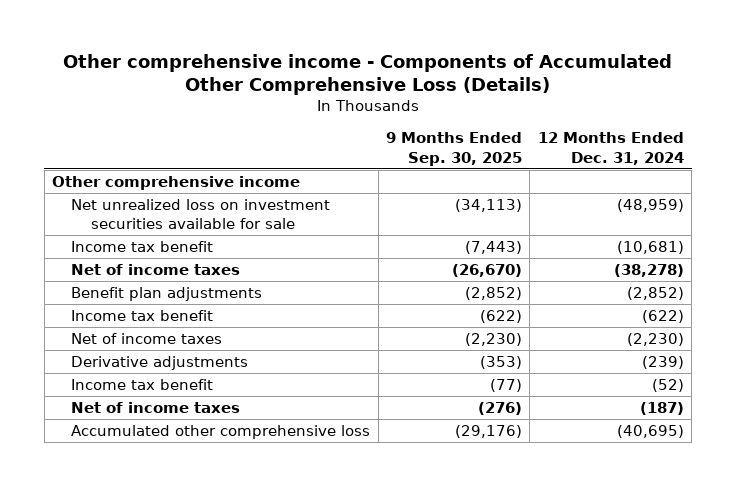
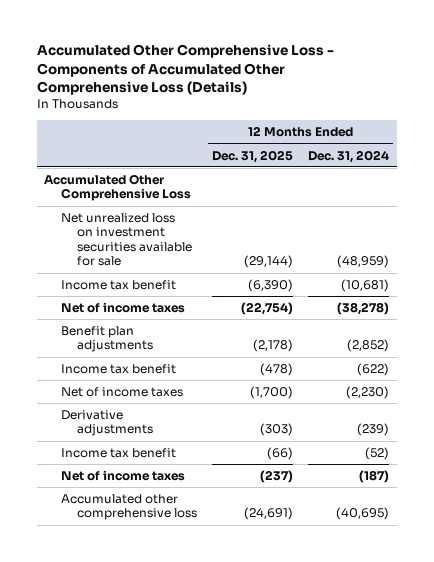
- Other comprehensive income - Components of Accumulated Other Comprehensive Loss (Details)
+ Accumulated Other Comprehensive Loss - Components of Accumulated Other Comprehensive Loss (Details)
- | 9 Months Ended Sep. 30, 2025 | 12 Months Ended Dec. 31, 2024
+ | 12 Months Ended Dec. 31, 2025 | 12 Months Ended Dec. 31, 2024
- Other comprehensive income
+ Accumulated Other Comprehensive Loss

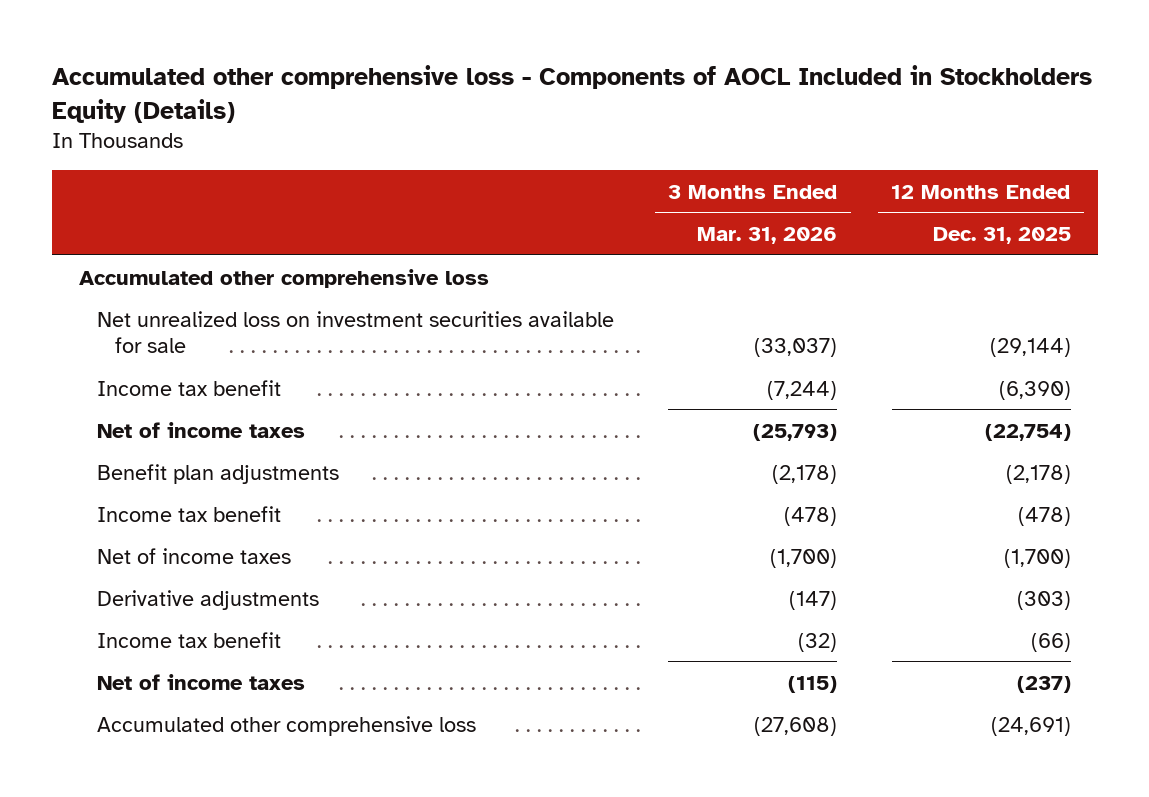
- Accumulated Other Comprehensive Loss - Components of Accumulated Other Comprehensive Loss (Details)
+ Accumulated other comprehensive loss - Components of AOCL Included in Stockholders Equity (Details)
- | 12 Months Ended Dec. 31, 2025 | 12 Months Ended Dec. 31, 2024
+ | 3 Months Ended Mar. 31, 2026 | 12 Months Ended Dec. 31, 2025
- Accumulated Other Comprehensive Loss
+ Accumulated other comprehensive loss

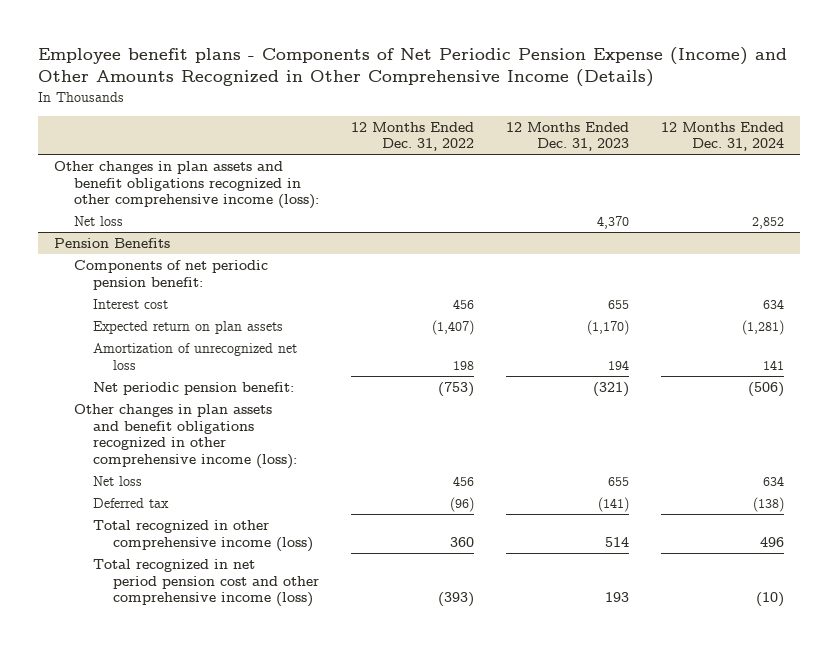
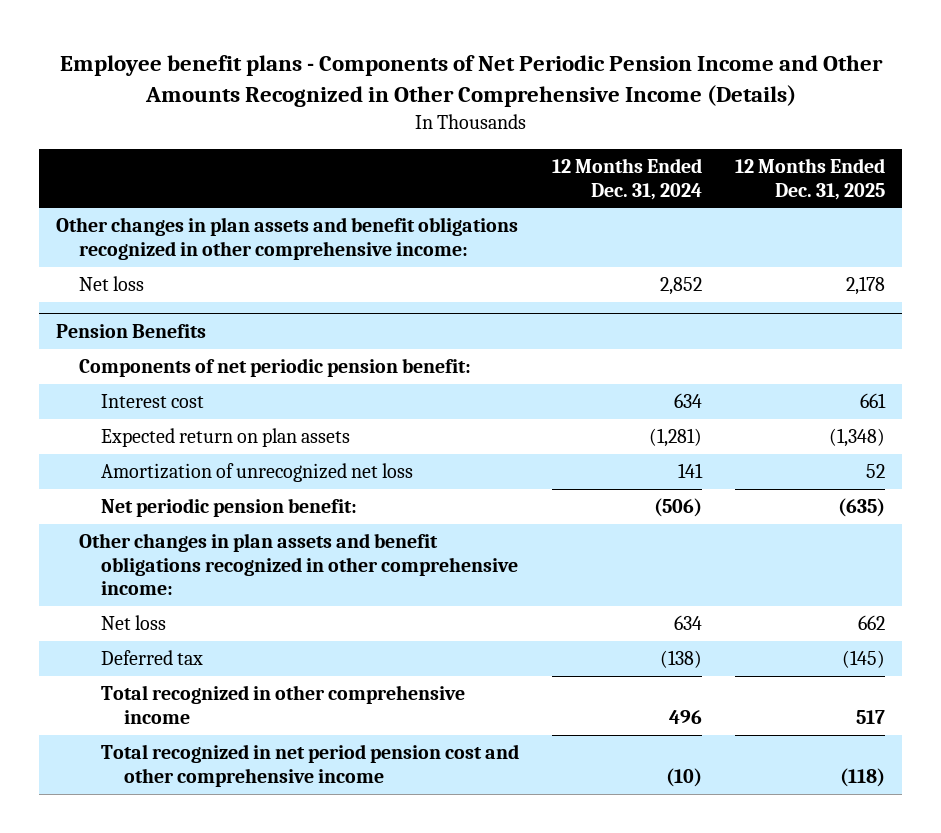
- Employee benefit plans - Components of Net Periodic Pension Expense (Income) and Other Amounts Recognized in Other Comprehensive Income (Details)
+ Employee benefit plans - Components of Net Periodic Pension Income and Other Amounts Recognized in Other Comprehensive Income (Details)
- | 12 Months Ended Dec. 31, 2022 | 12 Months Ended Dec. 31, 2023 | 12 Months Ended Dec. 31, 2024
+ | 12 Months Ended Dec. 31, 2024 | 12 Months Ended Dec. 31, 2025
- Other changes in plan assets and benefit obligations recognized in other comprehensive income (loss):
+ Other changes in plan assets and benefit obligations recognized in other comprehensive income:
@ Pension Benefits
- Other changes in plan assets and benefit obligations recognized in other comprehensive income (loss):
+ Other changes in plan assets and benefit obligations recognized in other comprehensive income:
- Total recognized in other comprehensive income (loss) | 360 | 514 | 496
- Total recognized in net period pension cost and other comprehensive income (loss) | (393) | 193 | (10)
+ Total recognized in other comprehensive income | 496 | 517
+ Total recognized in net period pension cost and other comprehensive income | (10) | (118)

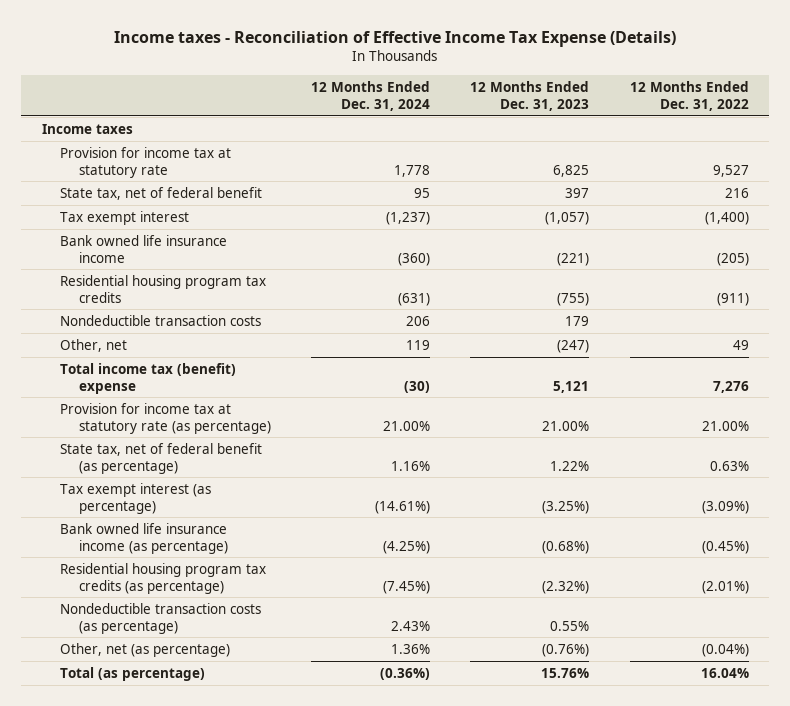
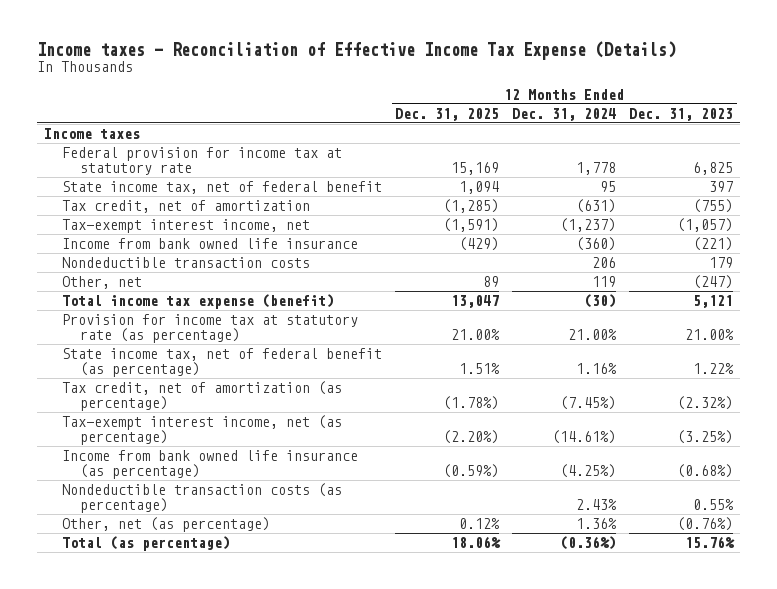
- | 12 Months Ended Dec. 31, 2024 | 12 Months Ended Dec. 31, 2023 | 12 Months Ended Dec. 31, 2022
+ | 12 Months Ended Dec. 31, 2025 | 12 Months Ended Dec. 31, 2024 | 12 Months Ended Dec. 31, 2023
- Provision for income tax at statutory rate | 1,778 | 6,825 | 9,527
- State tax, net of federal benefit | 95 | 397 | 216
- Tax exempt interest | (1,237) | (1,057) | (1,400)
- Bank owned life insurance income | (360) | (221) | (205)
- Residential housing program tax credits | (631) | (755) | (911)
+ Federal provision for income tax at statutory rate | 15,169 | 1,778 | 6,825
+ State income tax, net of federal benefit | 1,094 | 95 | 397
+ Tax credit, net of amortization | (1,285) | (631) | (755)
+ Tax-exempt interest income, net | (1,591) | (1,237) | (1,057)
+ Income from bank owned life insurance | (429) | (360) | (221)
- Total income tax (benefit) expense | (30) | 5,121 | 7,276
+ Total income tax expense (benefit) | 13,047 | (30) | 5,121
- State tax, net of federal benefit (as percentage) | 1.16% | 1.22% | 0.63%
- Tax exempt interest (as percentage) | (14.61%) | (3.25%) | (3.09%)
- Bank owned life insurance income (as percentage) | (4.25%) | (0.68%) | (0.45%)
- Residential housing program tax credits (as percentage) | (7.45%) | (2.32%) | (2.01%)
+ State income tax, net of federal benefit (as percentage) | 1.51% | 1.16% | 1.22%
+ Tax credit, net of amortization (as percentage) | (1.78%) | (7.45%) | (2.32%)
+ Tax-exempt interest income, net (as percentage) | (2.20%) | (14.61%) | (3.25%)
+ Income from bank owned life insurance (as percentage) | (0.59%) | (4.25%) | (0.68%)

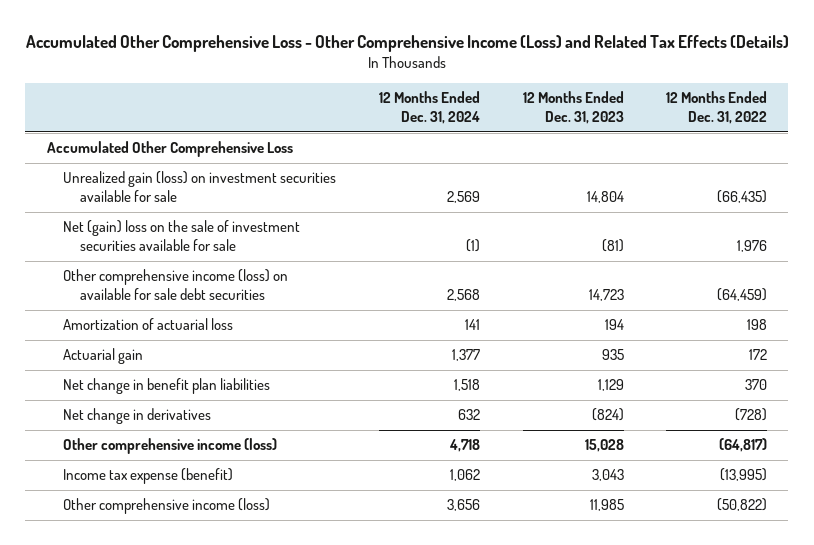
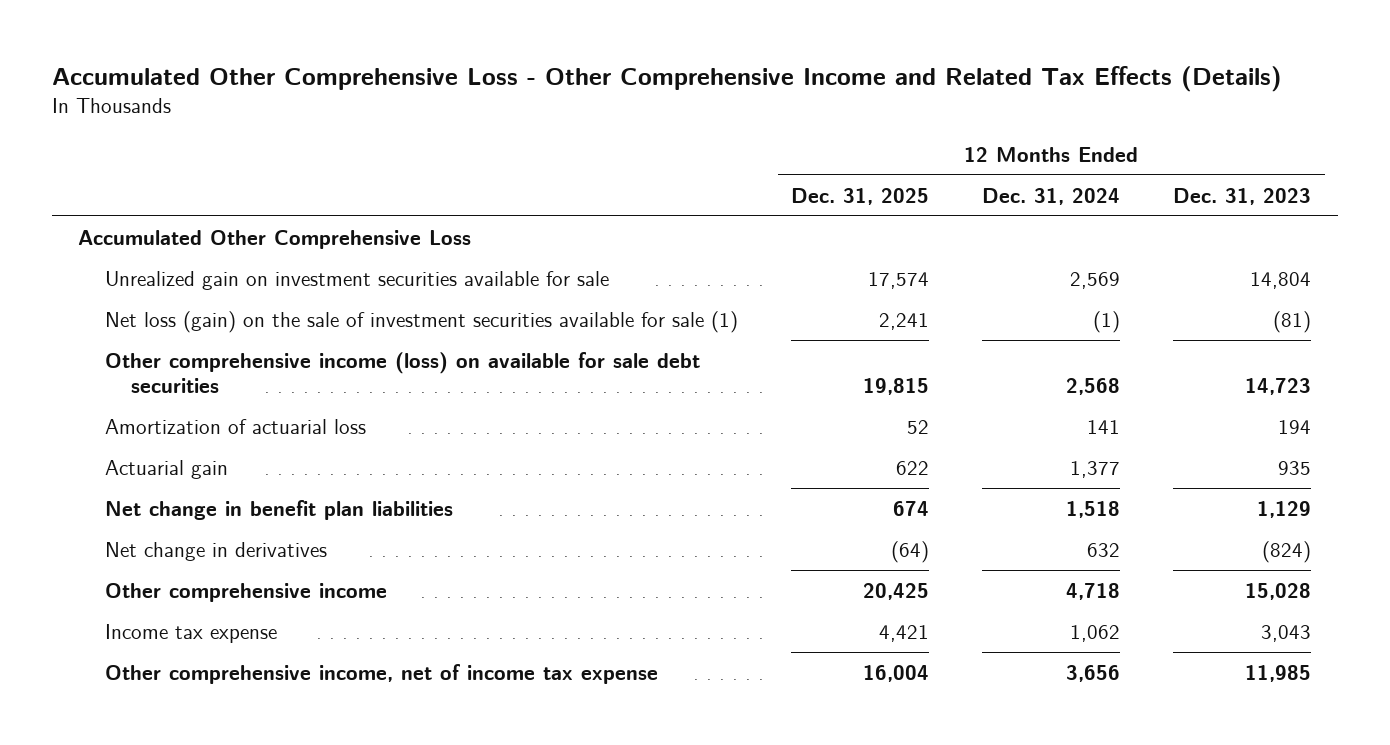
- Accumulated Other Comprehensive Loss - Other Comprehensive Income (Loss) and Related Tax Effects (Details)
+ Accumulated Other Comprehensive Loss - Other Comprehensive Income and Related Tax Effects (Details)
- | 12 Months Ended Dec. 31, 2024 | 12 Months Ended Dec. 31, 2023 | 12 Months Ended Dec. 31, 2022
+ | 12 Months Ended Dec. 31, 2025 | 12 Months Ended Dec. 31, 2024 | 12 Months Ended Dec. 31, 2023
- Unrealized gain (loss) on investment securities available for sale | 2,569 | 14,804 | (66,435)
- Net (gain) loss on the sale of investment securities available for sale | (1) | (81) | 1,976
+ Unrealized gain on investment securities available for sale | 17,574 | 2,569 | 14,804
+ Net loss (gain) on the sale of investment securities available for sale (1) | 2,241 | (1) | (81)
- Other comprehensive income (loss) | 4,718 | 15,028 | (64,817)
- Income tax expense (benefit) | 1,062 | 3,043 | (13,995)
- Other comprehensive income (loss) | 3,656 | 11,985 | (50,822)
+ Other comprehensive income | 20,425 | 4,718 | 15,028
+ Income tax expense | 4,421 | 1,062 | 3,043
+ Other comprehensive income, net of income tax expense | 16,004 | 3,656 | 11,985

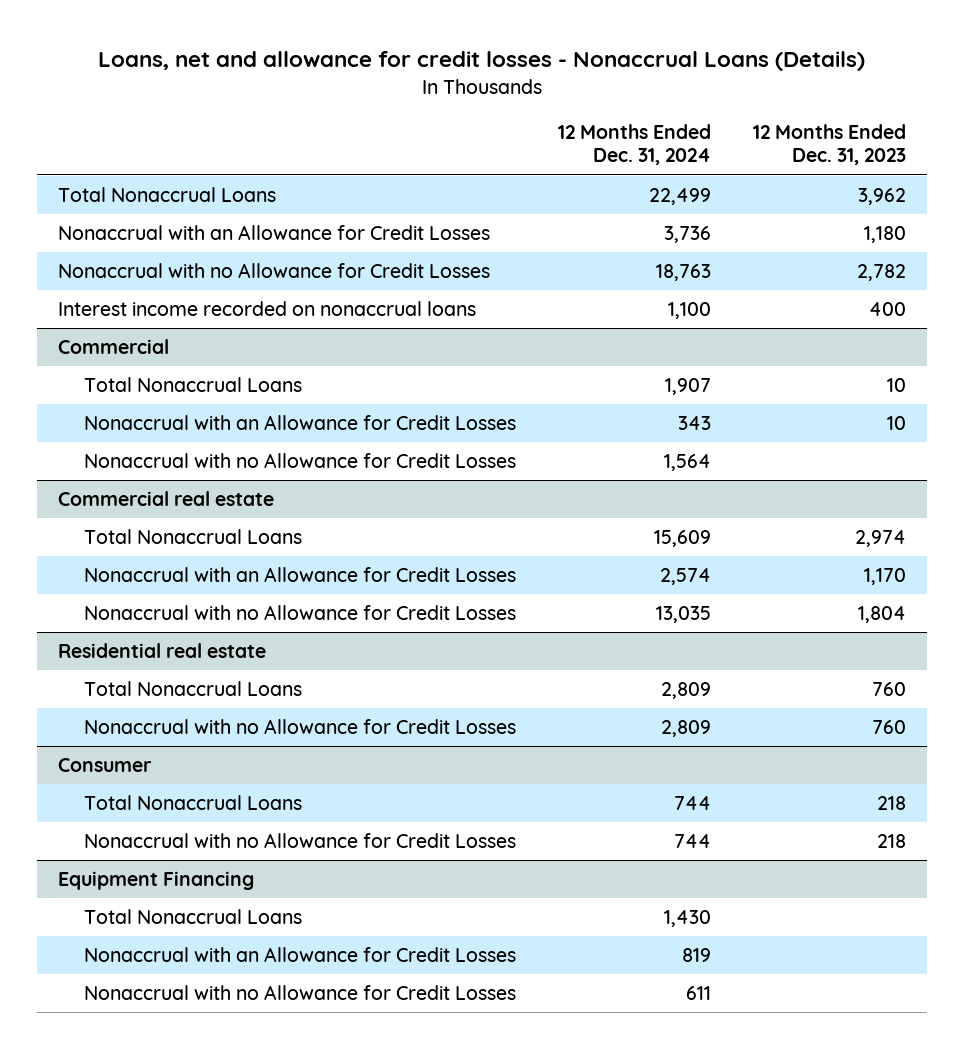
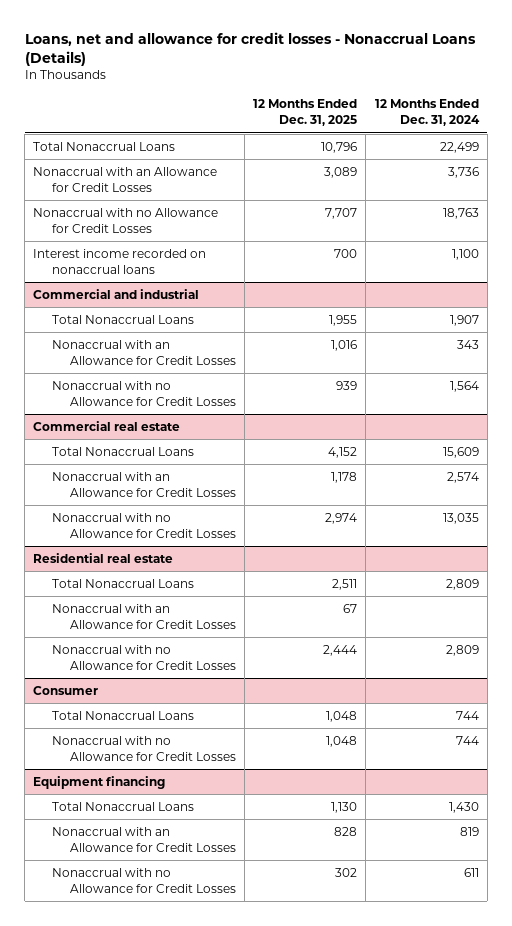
- | 12 Months Ended Dec. 31, 2024 | 12 Months Ended Dec. 31, 2023
+ | 12 Months Ended Dec. 31, 2025 | 12 Months Ended Dec. 31, 2024
- Commercial
+ Commercial and industrial
@ Residential real estate
+ Nonaccrual with an Allowance for Credit Losses | 67 |
- Equipment Financing
+ Equipment financing

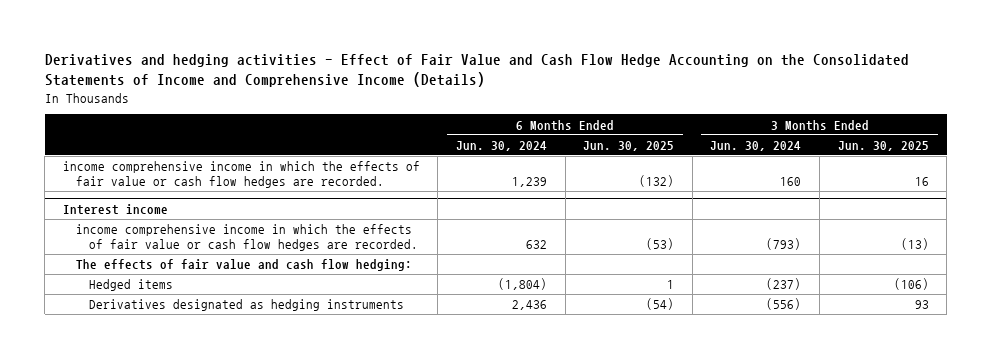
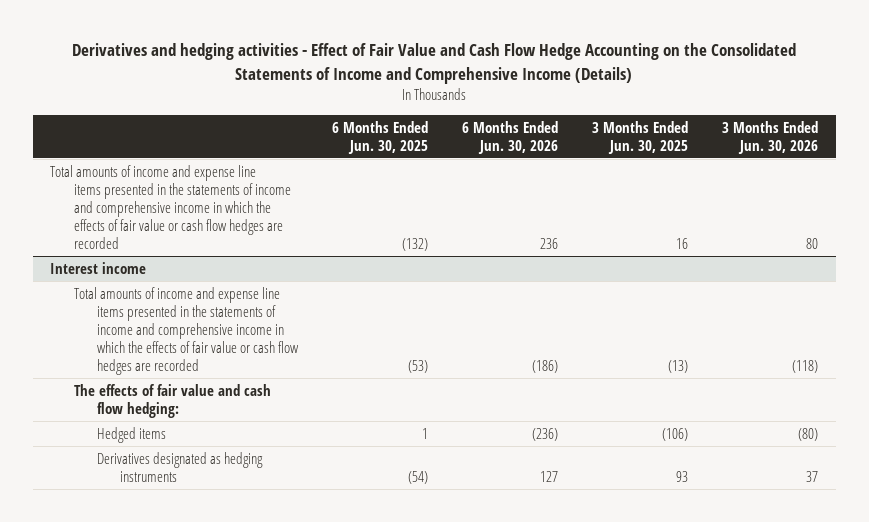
- | 6 Months Ended Jun. 30, 2024 | 6 Months Ended Jun. 30, 2025 | 3 Months Ended Jun. 30, 2024 | 3 Months Ended Jun. 30, 2025
+ | 6 Months Ended Jun. 30, 2025 | 6 Months Ended Jun. 30, 2026 | 3 Months Ended Jun. 30, 2025 | 3 Months Ended Jun. 30, 2026
- income comprehensive income in which the effects of fair value or cash flow hedges are recorded. | 1,239 | (132) | 160 | 16
+ Total amounts of income and expense line items presented in the statements of income and comprehensive income in which the effects of fair value or cash flow hedges are recorded | (132) | 236 | 16 | 80
@ Interest income
- income comprehensive income in which the effects of fair value or cash flow hedges are recorded. | 632 | (53) | (793) | (13)
+ Total amounts of income and expense line items presented in the statements of income and comprehensive income in which the effects of fair value or cash flow hedges are recorded | (53) | (186) | (13) | (118)

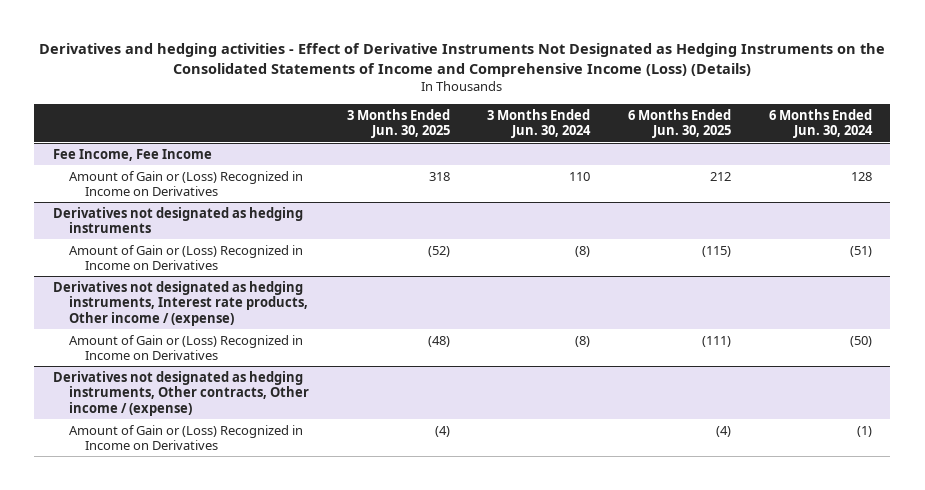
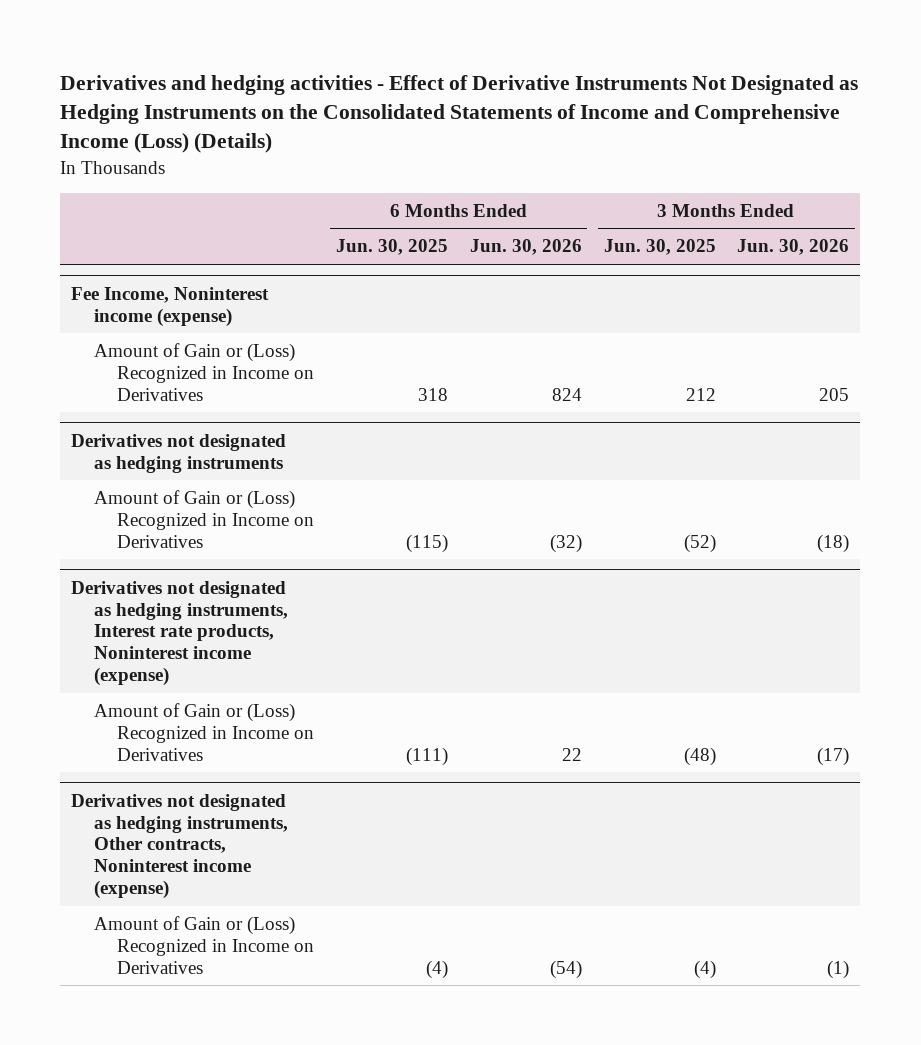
- | 3 Months Ended Jun. 30, 2025 | 3 Months Ended Jun. 30, 2024 | 6 Months Ended Jun. 30, 2025 | 6 Months Ended Jun. 30, 2024
+ | 6 Months Ended Jun. 30, 2025 | 6 Months Ended Jun. 30, 2026 | 3 Months Ended Jun. 30, 2025 | 3 Months Ended Jun. 30, 2026
- Fee Income, Fee Income
- Amount of Gain or (Loss) Recognized in Income on Derivatives | 318 | 110 | 212 | 128
+ Fee Income, Noninterest income (expense)
+ Amount of Gain or (Loss) Recognized in Income on Derivatives | 318 | 824 | 212 | 205
- Derivatives not designated as hedging instruments, Interest rate products, Other income / (expense)
+ Derivatives not designated as hedging instruments, Interest rate products, Noninterest income (expense)
- Derivatives not designated as hedging instruments, Other contracts, Other income / (expense)
+ Derivatives not designated as hedging instruments, Other contracts, Noninterest income (expense)

